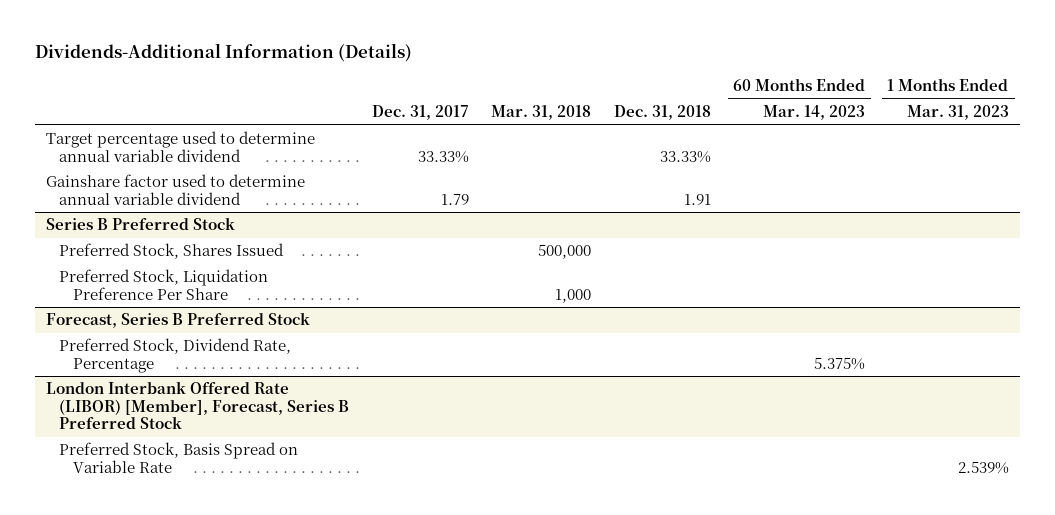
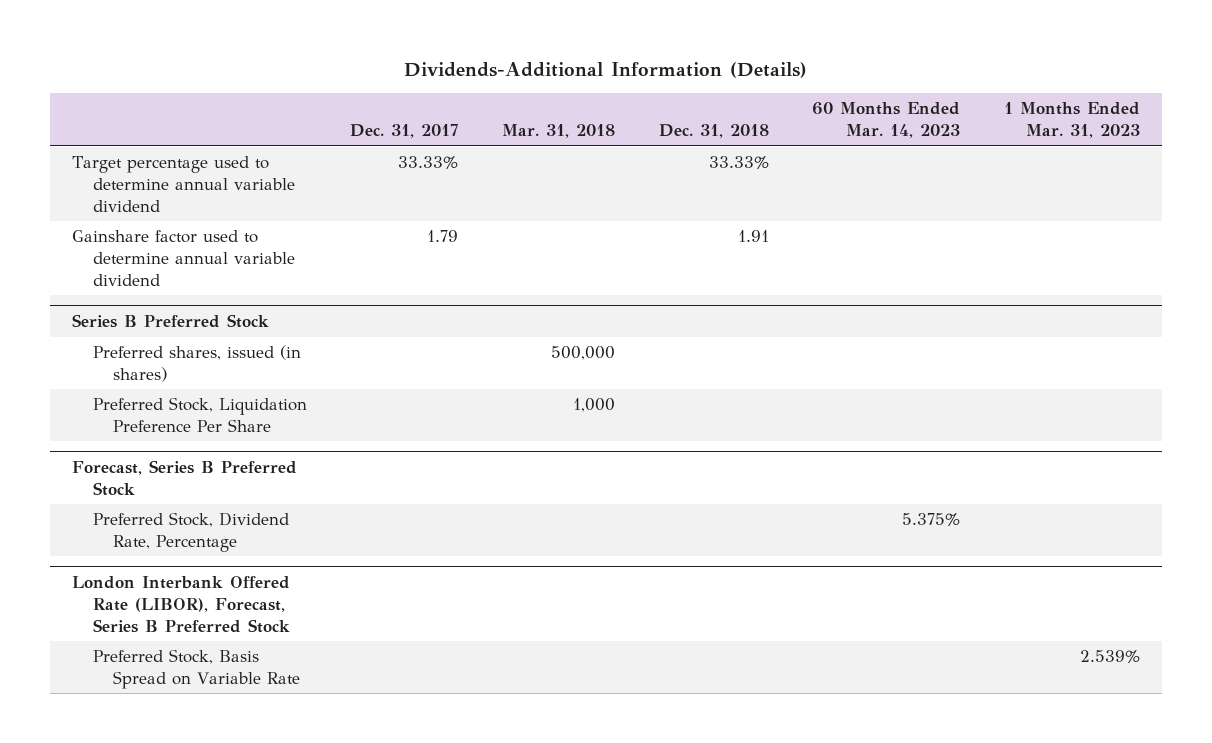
@ Series B Preferred Stock
- Preferred Stock, Shares Issued | | 500,000 | | |
+ Preferred shares, issued (in shares) | | 500,000 | | |
- London Interbank Offered Rate (LIBOR) [Member], Forecast, Series B Preferred Stock
+ London Interbank Offered Rate (LIBOR), Forecast, Series B Preferred Stock

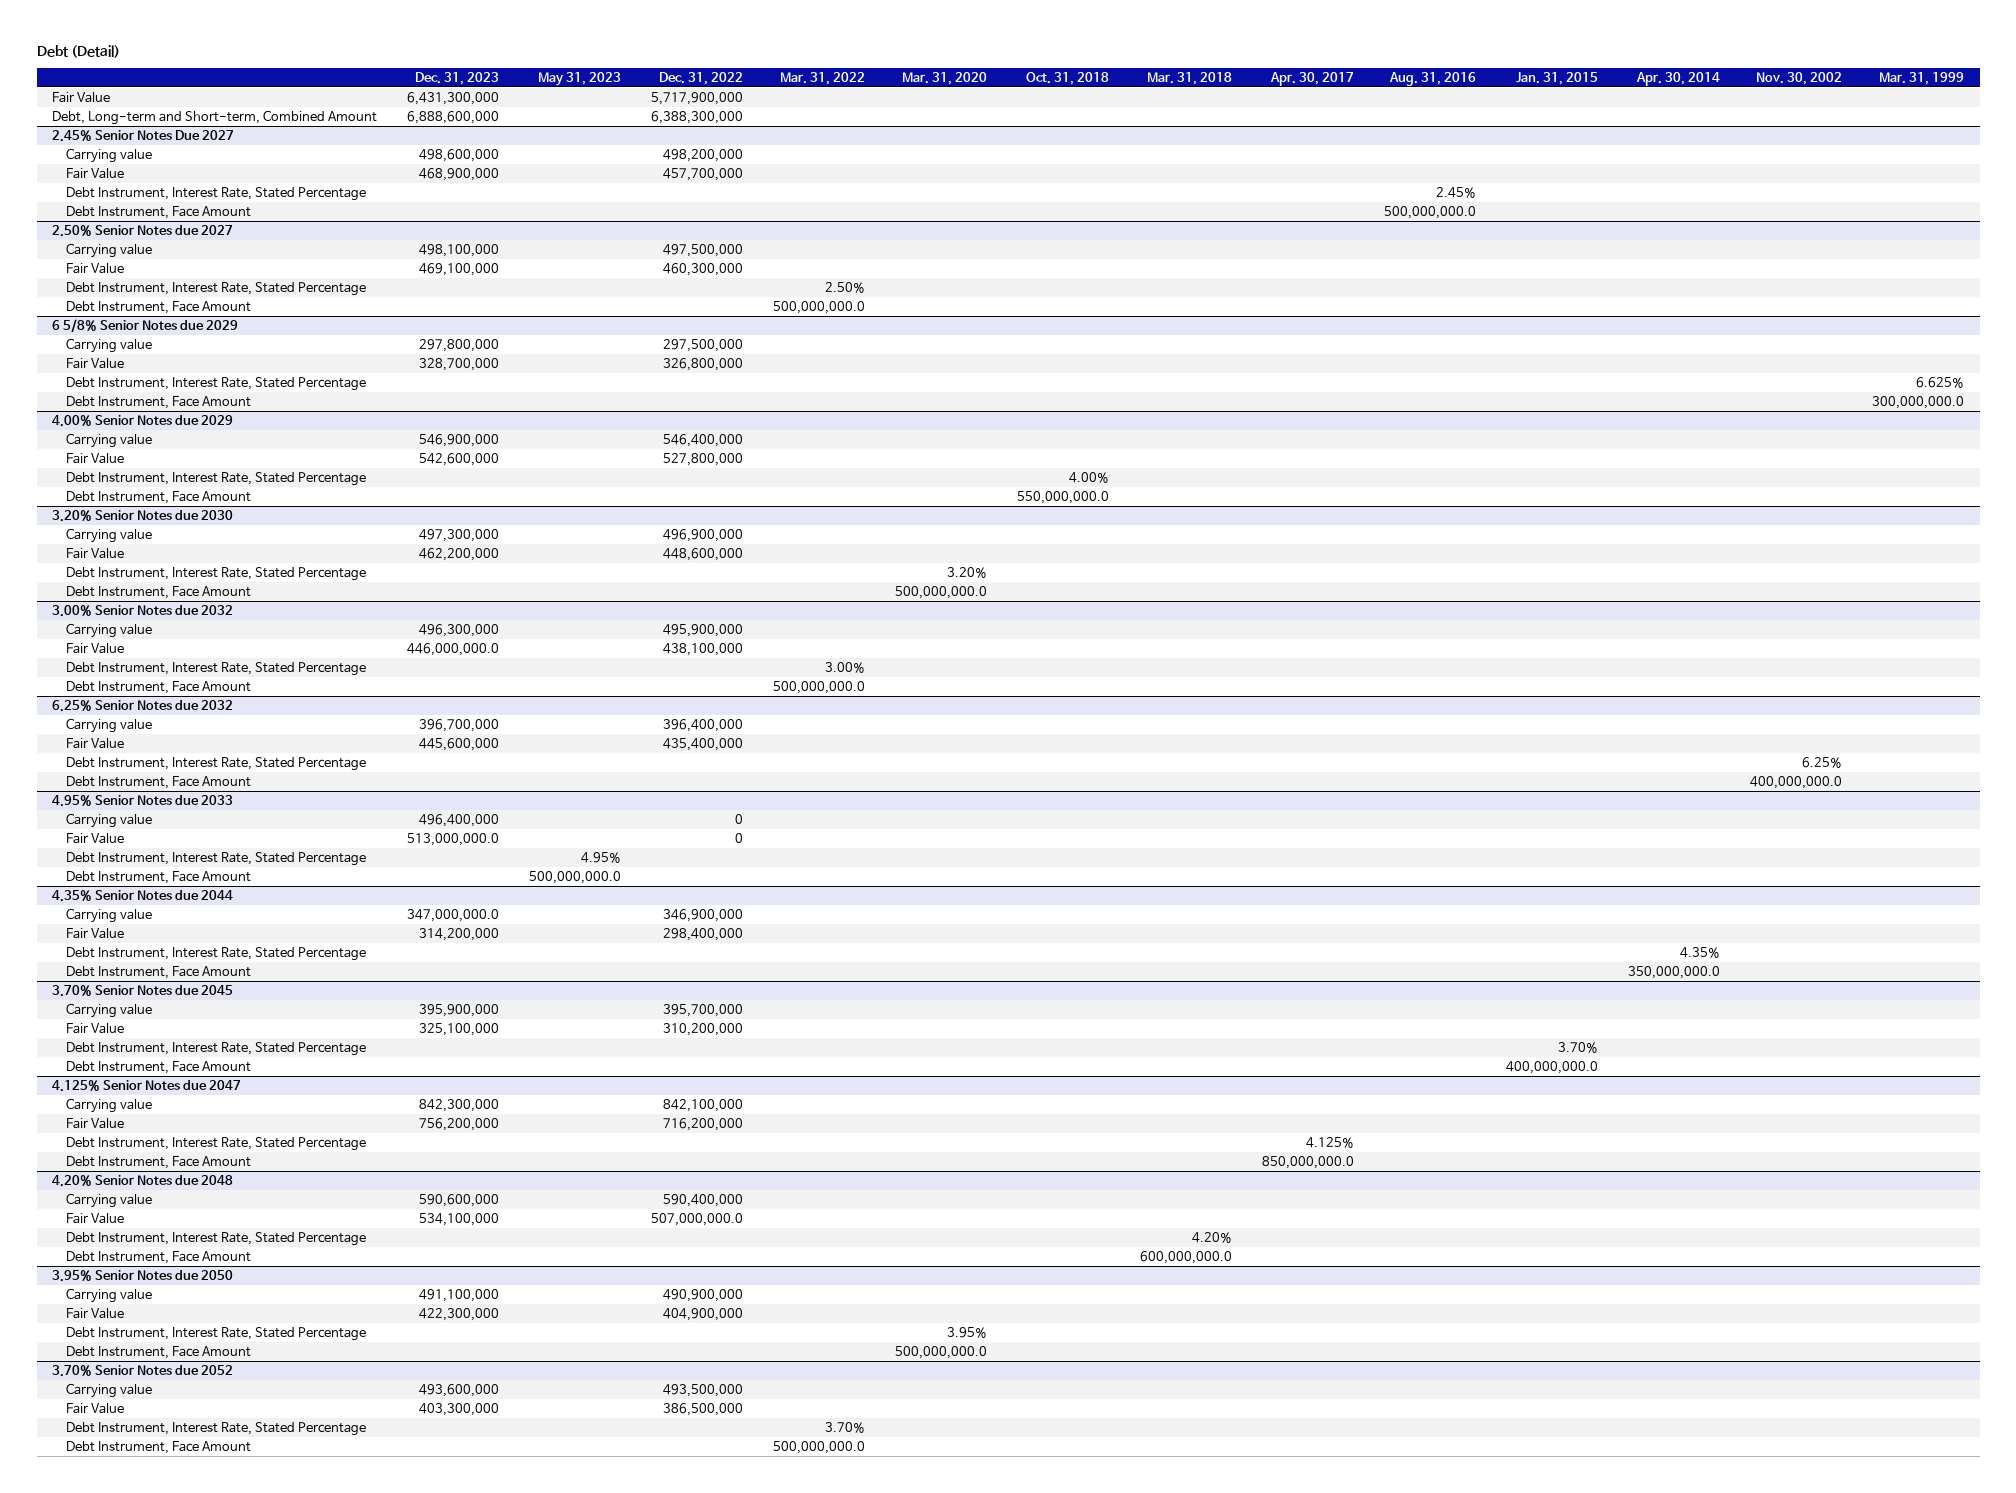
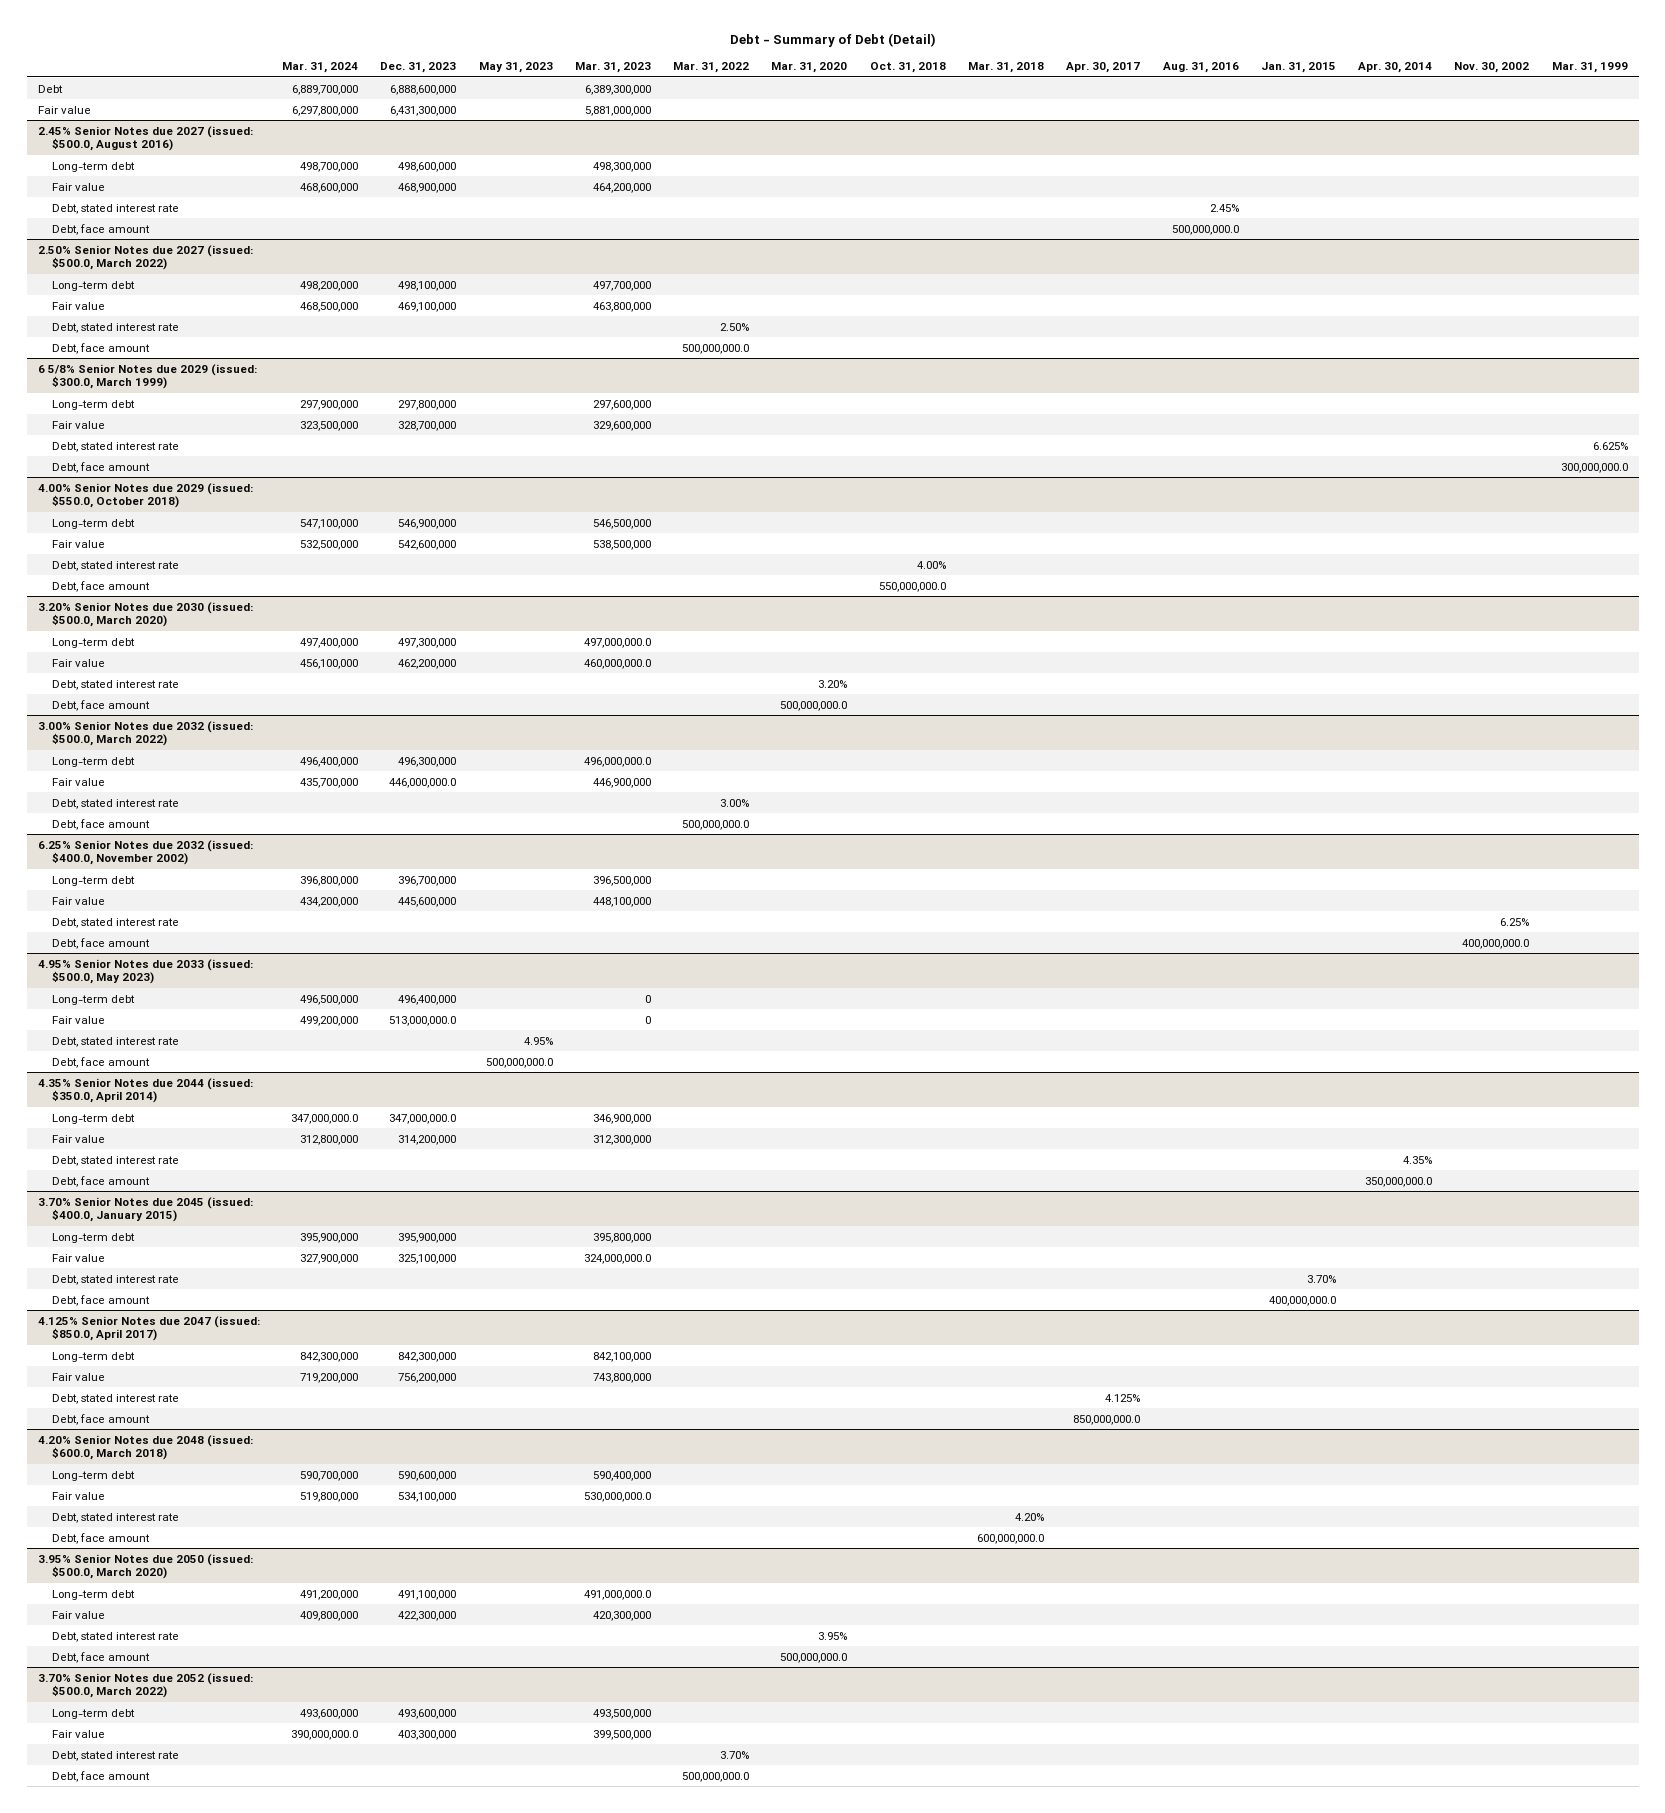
- Debt (Detail)
+ Debt - Summary of Debt (Detail)
- | Dec. 31, 2023 | May 31, 2023 | Dec. 31, 2022 | Mar. 31, 2022 | Mar. 31, 2020 | Oct. 31, 2018 | Mar. 31, 2018 | Apr. 30, 2017 | Aug. 31, 2016 | Jan. 31, 2015 | Apr. 30, 2014 | Nov. 30, 2002 | Mar. 31, 1999
+ | Mar. 31, 2024 | Dec. 31, 2023 | May 31, 2023 | Mar. 31, 2023 | Mar. 31, 2022 | Mar. 31, 2020 | Oct. 31, 2018 | Mar. 31, 2018 | Apr. 30, 2017 | Aug. 31, 2016 | Jan. 31, 2015 | Apr. 30, 2014 | Nov. 30, 2002 | Mar. 31, 1999
- Fair Value | 6,431,300,000 | | 5,717,900,000 | | | | | | | | | |
- Debt, Long-term and Short-term, Combined Amount | 6,888,600,000 | | 6,388,300,000 | | | | | | | | | |
- 2.45% Senior Notes Due 2027
- Carrying value | 498,600,000 | | 498,200,000 | | | | | | | | | |
- Fair Value | 468,900,000 | | 457,700,000 | | | | | | | | | |
- Debt Instrument, Interest Rate, Stated Percentage | | | | | | | | | 2.45% | | | |
- Debt Instrument, Face Amount | | | | | | | | | 500,000,000.0 | | | |
- 2.50% Senior Notes due 2027
- Carrying value | 498,100,000 | | 497,500,000 | | | | | | | | | |
- Fair Value | 469,100,000 | | 460,300,000 | | | | | | | | | |
- Debt Instrument, Interest Rate, Stated Percentage | | | | 2.50% | | | | | | | | |
- Debt Instrument, Face Amount | | | | 500,000,000.0 | | | | | | | | |
- 6 5/8% Senior Notes due 2029
- Carrying value | 297,800,000 | | 297,500,000 | | | | | | | | | |
- Fair Value | 328,700,000 | | 326,800,000 | | | | | | | | | |
- Debt Instrument, Interest Rate, Stated Percentage | | | | | | | | | | | | | 6.625%
- Debt Instrument, Face Amount | | | | | | | | | | | | | 300,000,000.0
- 4.00% Senior Notes due 2029
- Carrying value | 546,900,000 | | 546,400,000 | | | | | | | | | |
- Fair Value | 542,600,000 | | 527,800,000 | | | | | | | | | |
- Debt Instrument, Interest Rate, Stated Percentage | | | | | | 4.00% | | | | | | |
- Debt Instrument, Face Amount | | | | | | 550,000,000.0 | | | | | | |
- 3.20% Senior Notes due 2030
- Carrying value | 497,300,000 | | 496,900,000 | | | | | | | | | |
- Fair Value | 462,200,000 | | 448,600,000 | | | | | | | | | |
- Debt Instrument, Interest Rate, Stated Percentage | | | | | 3.20% | | | | | | | |
- Debt Instrument, Face Amount | | | | | 500,000,000.0 | | | | | | | |
- 3.00% Senior Notes due 2032
- Carrying value | 496,300,000 | | 495,900,000 | | | | | | | | | |
- Fair Value | 446,000,000.0 | | 438,100,000 | | | | | | | | | |
- Debt Instrument, Interest Rate, Stated Percentage | | | | 3.00% | | | | | | | | |
- Debt Instrument, Face Amount | | | | 500,000,000.0 | | | | | | | | |
- 6.25% Senior Notes due 2032
- Carrying value | 396,700,000 | | 396,400,000 | | | | | | | | | |
- Fair Value | 445,600,000 | | 435,400,000 | | | | | | | | | |
- Debt Instrument, Interest Rate, Stated Percentage | | | | | | | | | | | | 6.25% |
- Debt Instrument, Face Amount | | | | | | | | | | | | 400,000,000.0 |
- 4.95% Senior Notes due 2033
- Carrying value | 496,400,000 | | 0 | | | | | | | | | |
- Fair Value | 513,000,000.0 | | 0 | | | | | | | | | |
- Debt Instrument, Interest Rate, Stated Percentage | | 4.95% | | | | | | | | | | |
- Debt Instrument, Face Amount | | 500,000,000.0 | | | | | | | | | | |
- 4.35% Senior Notes due 2044
- Carrying value | 347,000,000.0 | | 346,900,000 | | | | | | | | | |
- Fair Value | 314,200,000 | | 298,400,000 | | | | | | | | | |
- Debt Instrument, Interest Rate, Stated Percentage | | | | | | | | | | | 4.35% | |
- Debt Instrument, Face Amount | | | | | | | | | | | 350,000,000.0 | |
- 3.70% Senior Notes due 2045
- Carrying value | 395,900,000 | | 395,700,000 | | | | | | | | | |
- Fair Value | 325,100,000 | | 310,200,000 | | | | | | | | | |
- Debt Instrument, Interest Rate, Stated Percentage | | | | | | | | | | 3.70% | | |
- Debt Instrument, Face Amount | | | | | | | | | | 400,000,000.0 | | |
- 4.125% Senior Notes due 2047
- Carrying value | 842,300,000 | | 842,100,000 | | | | | | | | | |
- Fair Value | 756,200,000 | | 716,200,000 | | | | | | | | | |
- Debt Instrument, Interest Rate, Stated Percentage | | | | | | | | 4.125% | | | | |
- Debt Instrument, Face Amount | | | | | | | | 850,000,000.0 | | | | |
- 4.20% Senior Notes due 2048
- Carrying value | 590,600,000 | | 590,400,000 | | | | | | | | | |
- Fair Value | 534,100,000 | | 507,000,000.0 | | | | | | | | | |
- Debt Instrument, Interest Rate, Stated Percentage | | | | | | | 4.20% | | | | | |
- Debt Instrument, Face Amount | | | | | | | 600,000,000.0 | | | | | |
- 3.95% Senior Notes due 2050
- Carrying value | 491,100,000 | | 490,900,000 | | | | | | | | | |
- Fair Value | 422,300,000 | | 404,900,000 | | | | | | | | | |
- Debt Instrument, Interest Rate, Stated Percentage | | | | | 3.95% | | | | | | | |
- Debt Instrument, Face Amount | | | | | 500,000,000.0 | | | | | | | |
- 3.70% Senior Notes due 2052
- Carrying value | 493,600,000 | | 493,500,000 | | | | | | | | | |
- Fair Value | 403,300,000 | | 386,500,000 | | | | | | | | | |
- Debt Instrument, Interest Rate, Stated Percentage | | | | 3.70% | | | | | | | | |
- Debt Instrument, Face Amount | | | | 500,000,000.0 | | | | | | | | |
+ Debt | 6,889,700,000 | 6,888,600,000 | | 6,389,300,000 | | | | | | | | | |
+ Fair value | 6,297,800,000 | 6,431,300,000 | | 5,881,000,000 | | | | | | | | | |
+ 2.45% Senior Notes due 2027 (issued: $500.0, August 2016)
+ Long-term debt | 498,700,000 | 498,600,000 | | 498,300,000 | | | | | | | | | |
+ Fair value | 468,600,000 | 468,900,000 | | 464,200,000 | | | | | | | | | |
+ Debt, stated interest rate | | | | | | | | | | 2.45% | | | |
+ Debt, face amount | | | | | | | | | | 500,000,000.0 | | | |
+ 2.50% Senior Notes due 2027 (issued: $500.0, March 2022)
+ Long-term debt | 498,200,000 | 498,100,000 | | 497,700,000 | | | | | | | | | |
+ Fair value | 468,500,000 | 469,100,000 | | 463,800,000 | | | | | | | | | |
+ Debt, stated interest rate | | | | | 2.50% | | | | | | | | |
+ Debt, face amount | | | | | 500,000,000.0 | | | | | | | | |
+ 6 5/8% Senior Notes due 2029 (issued: $300.0, March 1999)
+ Long-term debt | 297,900,000 | 297,800,000 | | 297,600,000 | | | | | | | | | |
+ Fair value | 323,500,000 | 328,700,000 | | 329,600,000 | | | | | | | | | |
+ Debt, stated interest rate | | | | | | | | | | | | | | 6.625%
+ Debt, face amount | | | | | | | | | | | | | | 300,000,000.0
+ 4.00% Senior Notes due 2029 (issued: $550.0, October 2018)
+ Long-term debt | 547,100,000 | 546,900,000 | | 546,500,000 | | | | | | | | | |
+ Fair value | 532,500,000 | 542,600,000 | | 538,500,000 | | | | | | | | | |
+ Debt, stated interest rate | | | | | | | 4.00% | | | | | | |
+ Debt, face amount | | | | | | | 550,000,000.0 | | | | | | |
+ 3.20% Senior Notes due 2030 (issued: $500.0, March 2020)
+ Long-term debt | 497,400,000 | 497,300,000 | | 497,000,000.0 | | | | | | | | | |
+ Fair value | 456,100,000 | 462,200,000 | | 460,000,000.0 | | | | | | | | | |
+ Debt, stated interest rate | | | | | | 3.20% | | | | | | | |
+ Debt, face amount | | | | | | 500,000,000.0 | | | | | | | |
+ 3.00% Senior Notes due 2032 (issued: $500.0, March 2022)
+ Long-term debt | 496,400,000 | 496,300,000 | | 496,000,000.0 | | | | | | | | | |
+ Fair value | 435,700,000 | 446,000,000.0 | | 446,900,000 | | | | | | | | | |
+ Debt, stated interest rate | | | | | 3.00% | | | | | | | | |
+ Debt, face amount | | | | | 500,000,000.0 | | | | | | | | |
+ 6.25% Senior Notes due 2032 (issued: $400.0, November 2002)
+ Long-term debt | 396,800,000 | 396,700,000 | | 396,500,000 | | | | | | | | | |
+ Fair value | 434,200,000 | 445,600,000 | | 448,100,000 | | | | | | | | | |
+ Debt, stated interest rate | | | | | | | | | | | | | 6.25% |
+ Debt, face amount | | | | | | | | | | | | | 400,000,000.0 |
+ 4.95% Senior Notes due 2033 (issued: $500.0, May 2023)
+ Long-term debt | 496,500,000 | 496,400,000 | | 0 | | | | | | | | | |
+ Fair value | 499,200,000 | 513,000,000.0 | | 0 | | | | | | | | | |
+ Debt, stated interest rate | | | 4.95% | | | | | | | | | | |
+ Debt, face amount | | | 500,000,000.0 | | | | | | | | | | |
+ 4.35% Senior Notes due 2044 (issued: $350.0, April 2014)
+ Long-term debt | 347,000,000.0 | 347,000,000.0 | | 346,900,000 | | | | | | | | | |
+ Fair value | 312,800,000 | 314,200,000 | | 312,300,000 | | | | | | | | | |
+ Debt, stated interest rate | | | | | | | | | | | | 4.35% | |
+ Debt, face amount | | | | | | | | | | | | 350,000,000.0 | |
+ 3.70% Senior Notes due 2045 (issued: $400.0, January 2015)
+ Long-term debt | 395,900,000 | 395,900,000 | | 395,800,000 | | | | | | | | | |
+ Fair value | 327,900,000 | 325,100,000 | | 324,000,000.0 | | | | | | | | | |
+ Debt, stated interest rate | | | | | | | | | | | 3.70% | | |
+ Debt, face amount | | | | | | | | | | | 400,000,000.0 | | |
+ 4.125% Senior Notes due 2047 (issued: $850.0, April 2017)
+ Long-term debt | 842,300,000 | 842,300,000 | | 842,100,000 | | | | | | | | | |
+ Fair value | 719,200,000 | 756,200,000 | | 743,800,000 | | | | | | | | | |
+ Debt, stated interest rate | | | | | | | | | 4.125% | | | | |
+ Debt, face amount | | | | | | | | | 850,000,000.0 | | | | |
+ 4.20% Senior Notes due 2048 (issued: $600.0, March 2018)
+ Long-term debt | 590,700,000 | 590,600,000 | | 590,400,000 | | | | | | | | | |
+ Fair value | 519,800,000 | 534,100,000 | | 530,000,000.0 | | | | | | | | | |
+ Debt, stated interest rate | | | | | | | | 4.20% | | | | | |
+ Debt, face amount | | | | | | | | 600,000,000.0 | | | | | |
+ 3.95% Senior Notes due 2050 (issued: $500.0, March 2020)
+ Long-term debt | 491,200,000 | 491,100,000 | | 491,000,000.0 | | | | | | | | | |
+ Fair value | 409,800,000 | 422,300,000 | | 420,300,000 | | | | | | | | | |
+ Debt, stated interest rate | | | | | | 3.95% | | | | | | | |
+ Debt, face amount | | | | | | 500,000,000.0 | | | | | | | |
+ 3.70% Senior Notes due 2052 (issued: $500.0, March 2022)
+ Long-term debt | 493,600,000 | 493,600,000 | | 493,500,000 | | | | | | | | | |
+ Fair value | 390,000,000.0 | 403,300,000 | | 399,500,000 | | | | | | | | | |
+ Debt, stated interest rate | | | | | 3.70% | | | | | | | | |
+ Debt, face amount | | | | | 500,000,000.0 | | | | | | | | |

